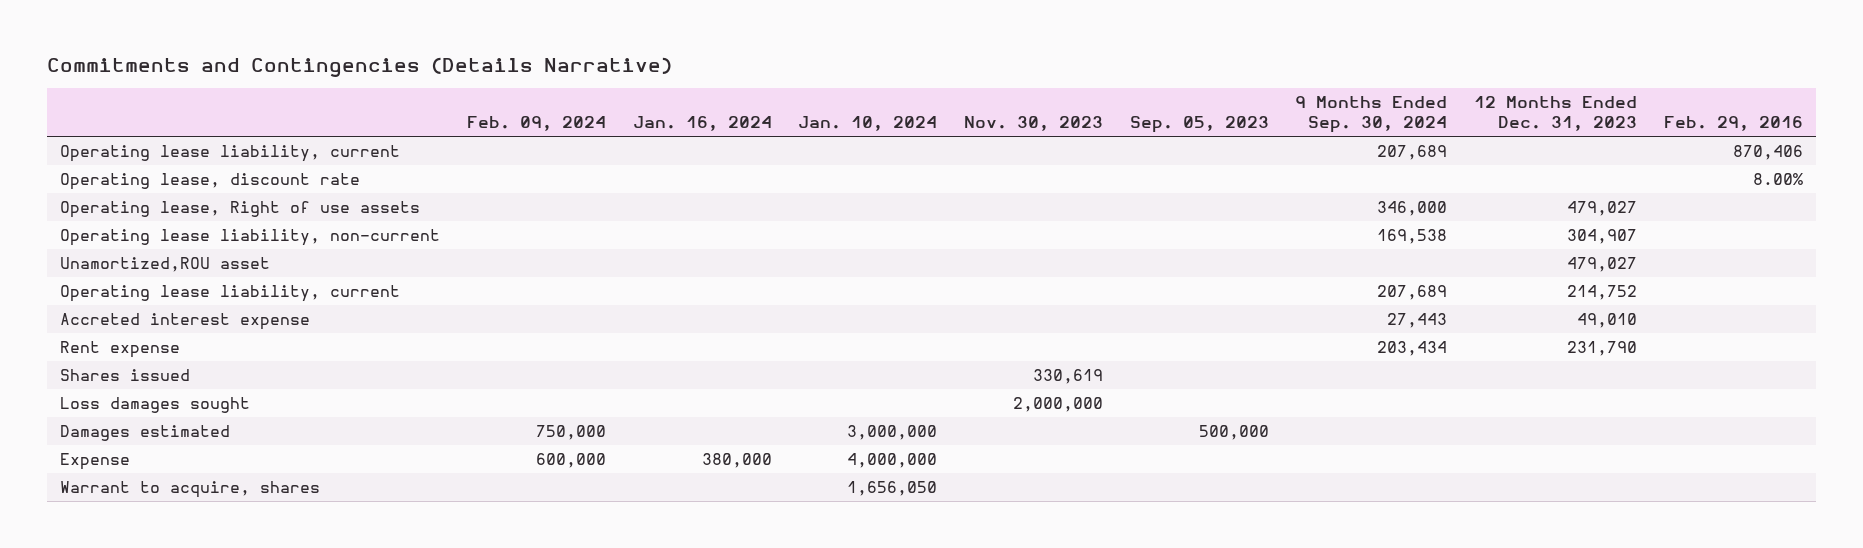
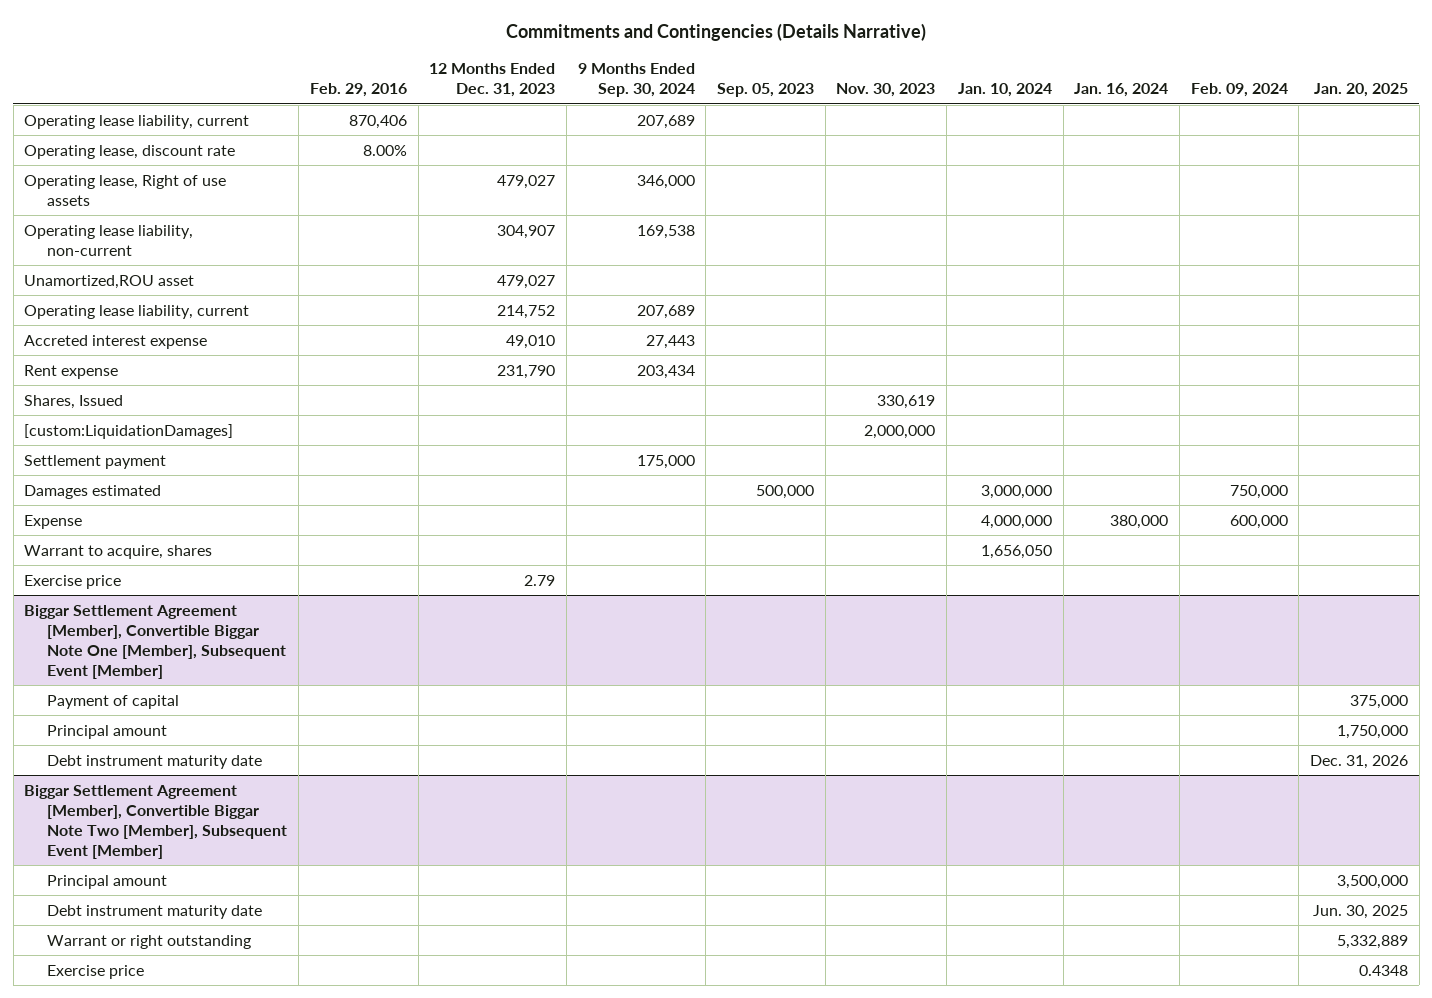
- | Feb. 09, 2024 | Jan. 16, 2024 | Jan. 10, 2024 | Nov. 30, 2023 | Sep. 05, 2023 | 9 Months Ended Sep. 30, 2024 | 12 Months Ended Dec. 31, 2023 | Feb. 29, 2016
+ | Feb. 29, 2016 | 12 Months Ended Dec. 31, 2023 | 9 Months Ended Sep. 30, 2024 | Sep. 05, 2023 | Nov. 30, 2023 | Jan. 10, 2024 | Jan. 16, 2024 | Feb. 09, 2024 | Jan. 20, 2025
- Shares issued | | | | 330,619 | | | |
- Loss damages sought | | | | 2,000,000 | | | |
+ Shares, Issued | | | | | 330,619 | | | |
+ [custom:LiquidationDamages] | | | | | 2,000,000 | | | |
+ Settlement payment | | | 175,000 | | | | | |
+ Exercise price | | 2.79 | | | | | | |
+ Biggar Settlement Agreement [Member], Convertible Biggar Note One [Member], Subsequent Event [Member]
+ Payment of capital | | | | | | | | | 375,000
+ Principal amount | | | | | | | | | 1,750,000
+ Debt instrument maturity date | | | | | | | | | Dec. 31, 2026
+ Biggar Settlement Agreement [Member], Convertible Biggar Note Two [Member], Subsequent Event [Member]
+ Principal amount | | | | | | | | | 3,500,000
+ Debt instrument maturity date | | | | | | | | | Jun. 30, 2025
+ Warrant or right outstanding | | | | | | | | | 5,332,889
+ Exercise price | | | | | | | | | 0.4348

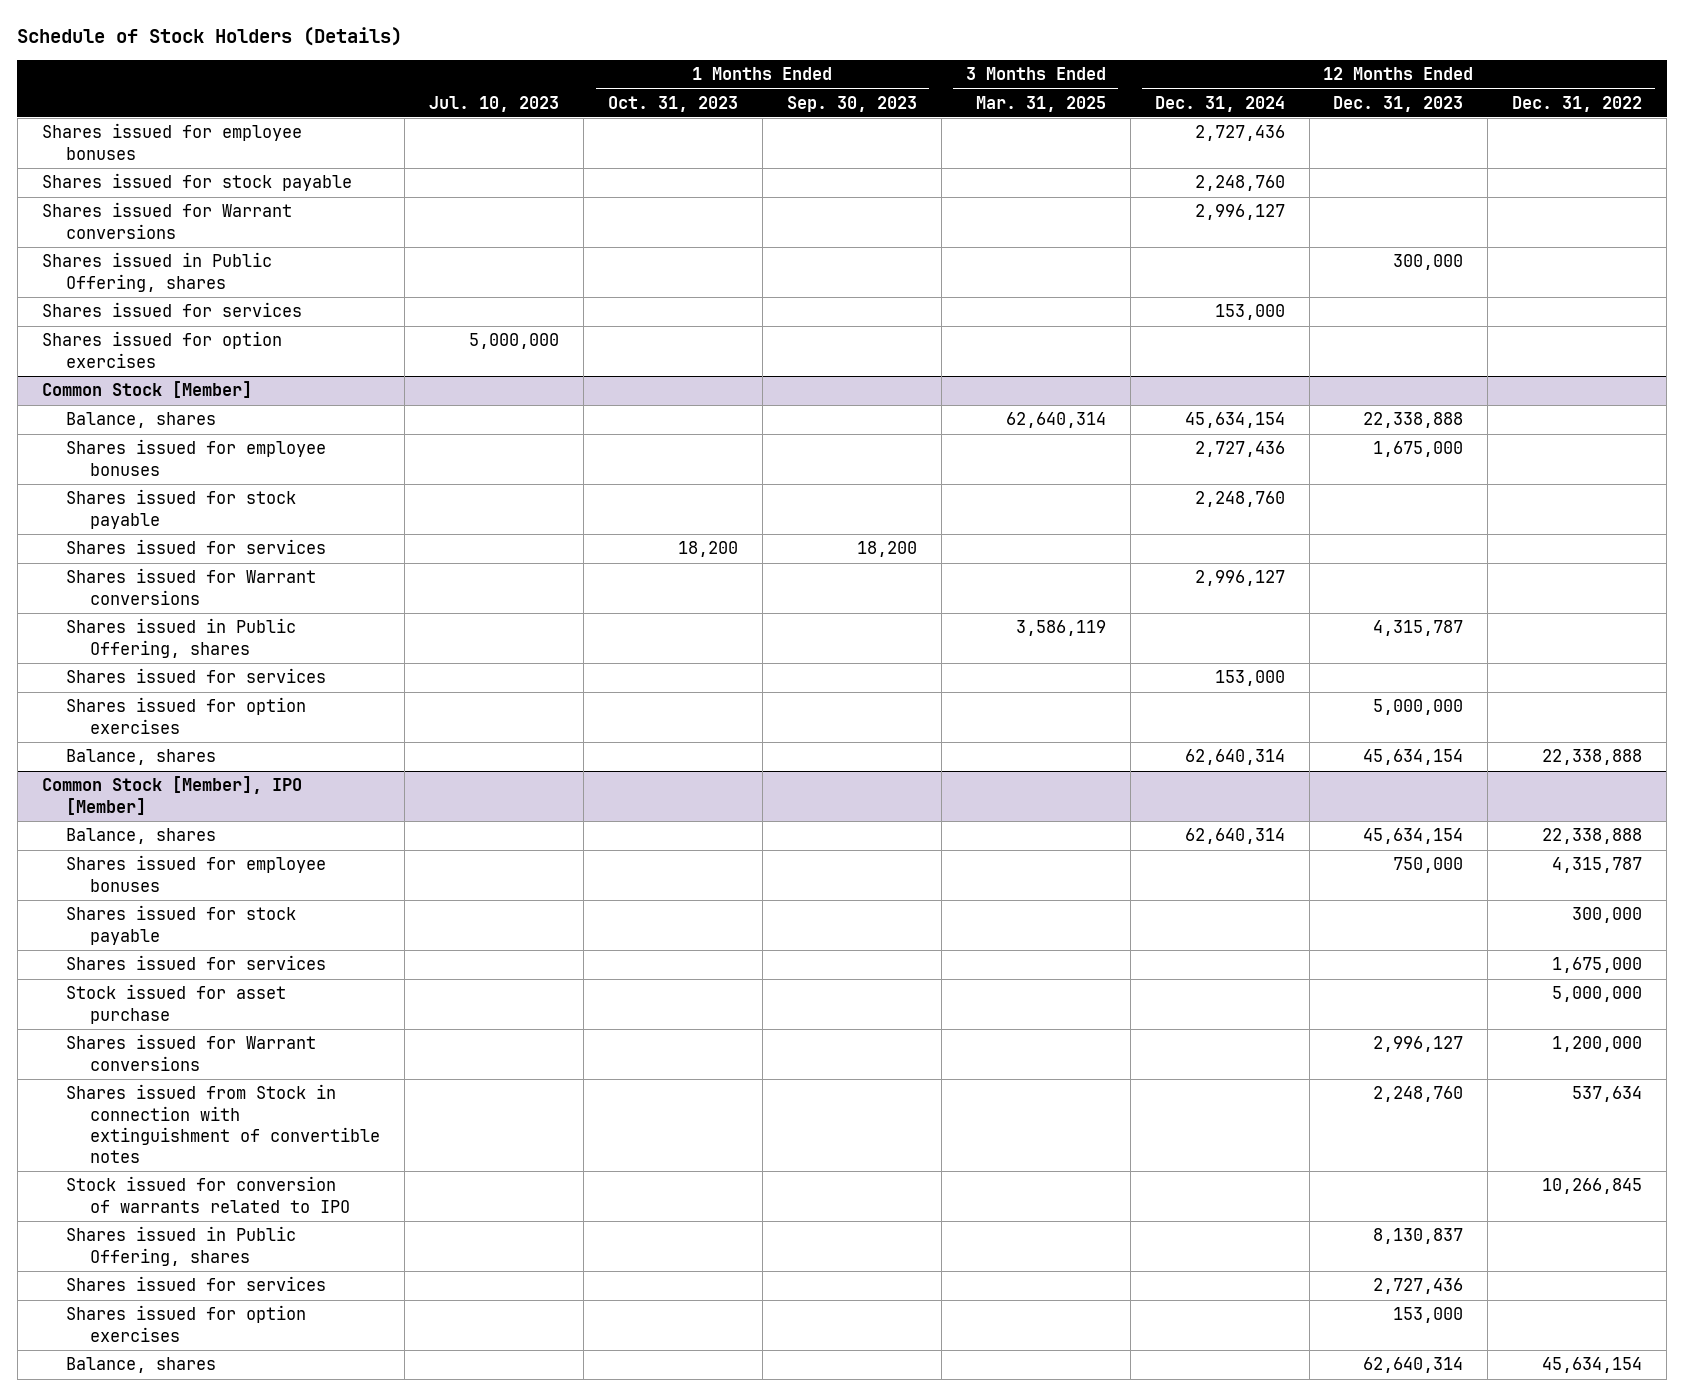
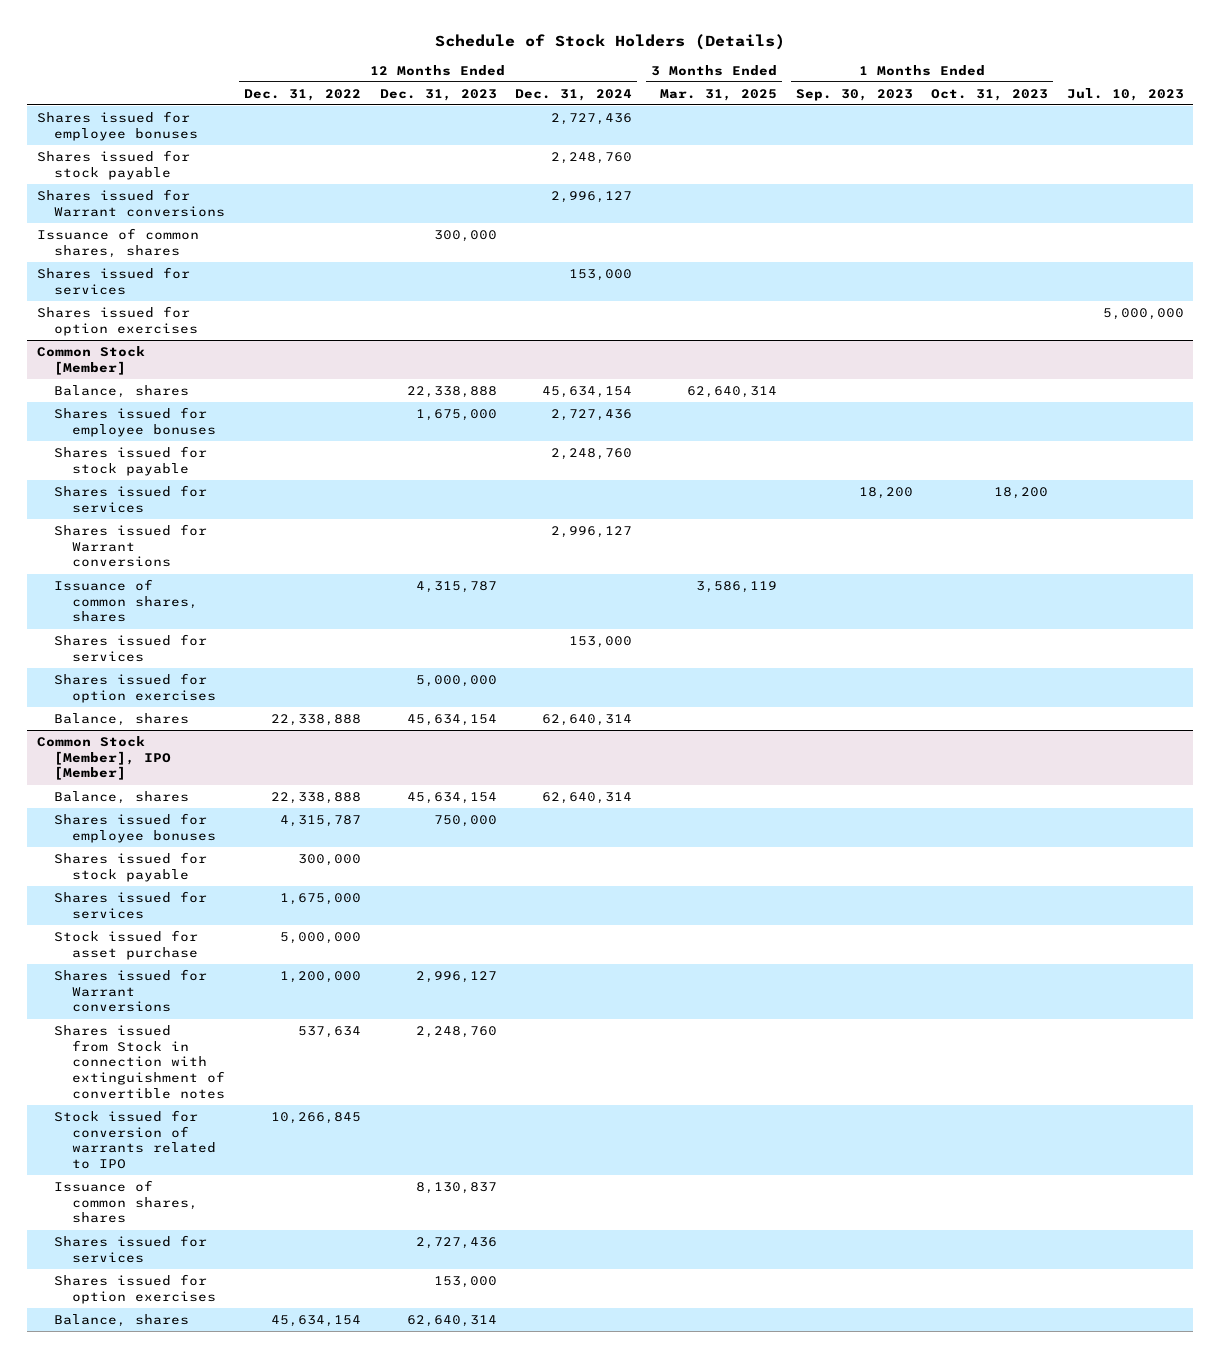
- | Jul. 10, 2023 | 1 Months Ended Oct. 31, 2023 | 1 Months Ended Sep. 30, 2023 | 3 Months Ended Mar. 31, 2025 | 12 Months Ended Dec. 31, 2024 | 12 Months Ended Dec. 31, 2023 | 12 Months Ended Dec. 31, 2022
+ | 12 Months Ended Dec. 31, 2022 | 12 Months Ended Dec. 31, 2023 | 12 Months Ended Dec. 31, 2024 | 3 Months Ended Mar. 31, 2025 | 1 Months Ended Sep. 30, 2023 | 1 Months Ended Oct. 31, 2023 | Jul. 10, 2023
- Shares issued in Public Offering, shares | | | | | | 300,000 |
+ Issuance of common shares, shares | | 300,000 | | | | |
@ Common Stock [Member]
- Shares issued in Public Offering, shares | | | | 3,586,119 | | 4,315,787 |
+ Issuance of common shares, shares | | 4,315,787 | | 3,586,119 | | |
@ Common Stock [Member], IPO [Member]
- Shares issued in Public Offering, shares | | | | | | 8,130,837 |
+ Issuance of common shares, shares | | 8,130,837 | | | | |

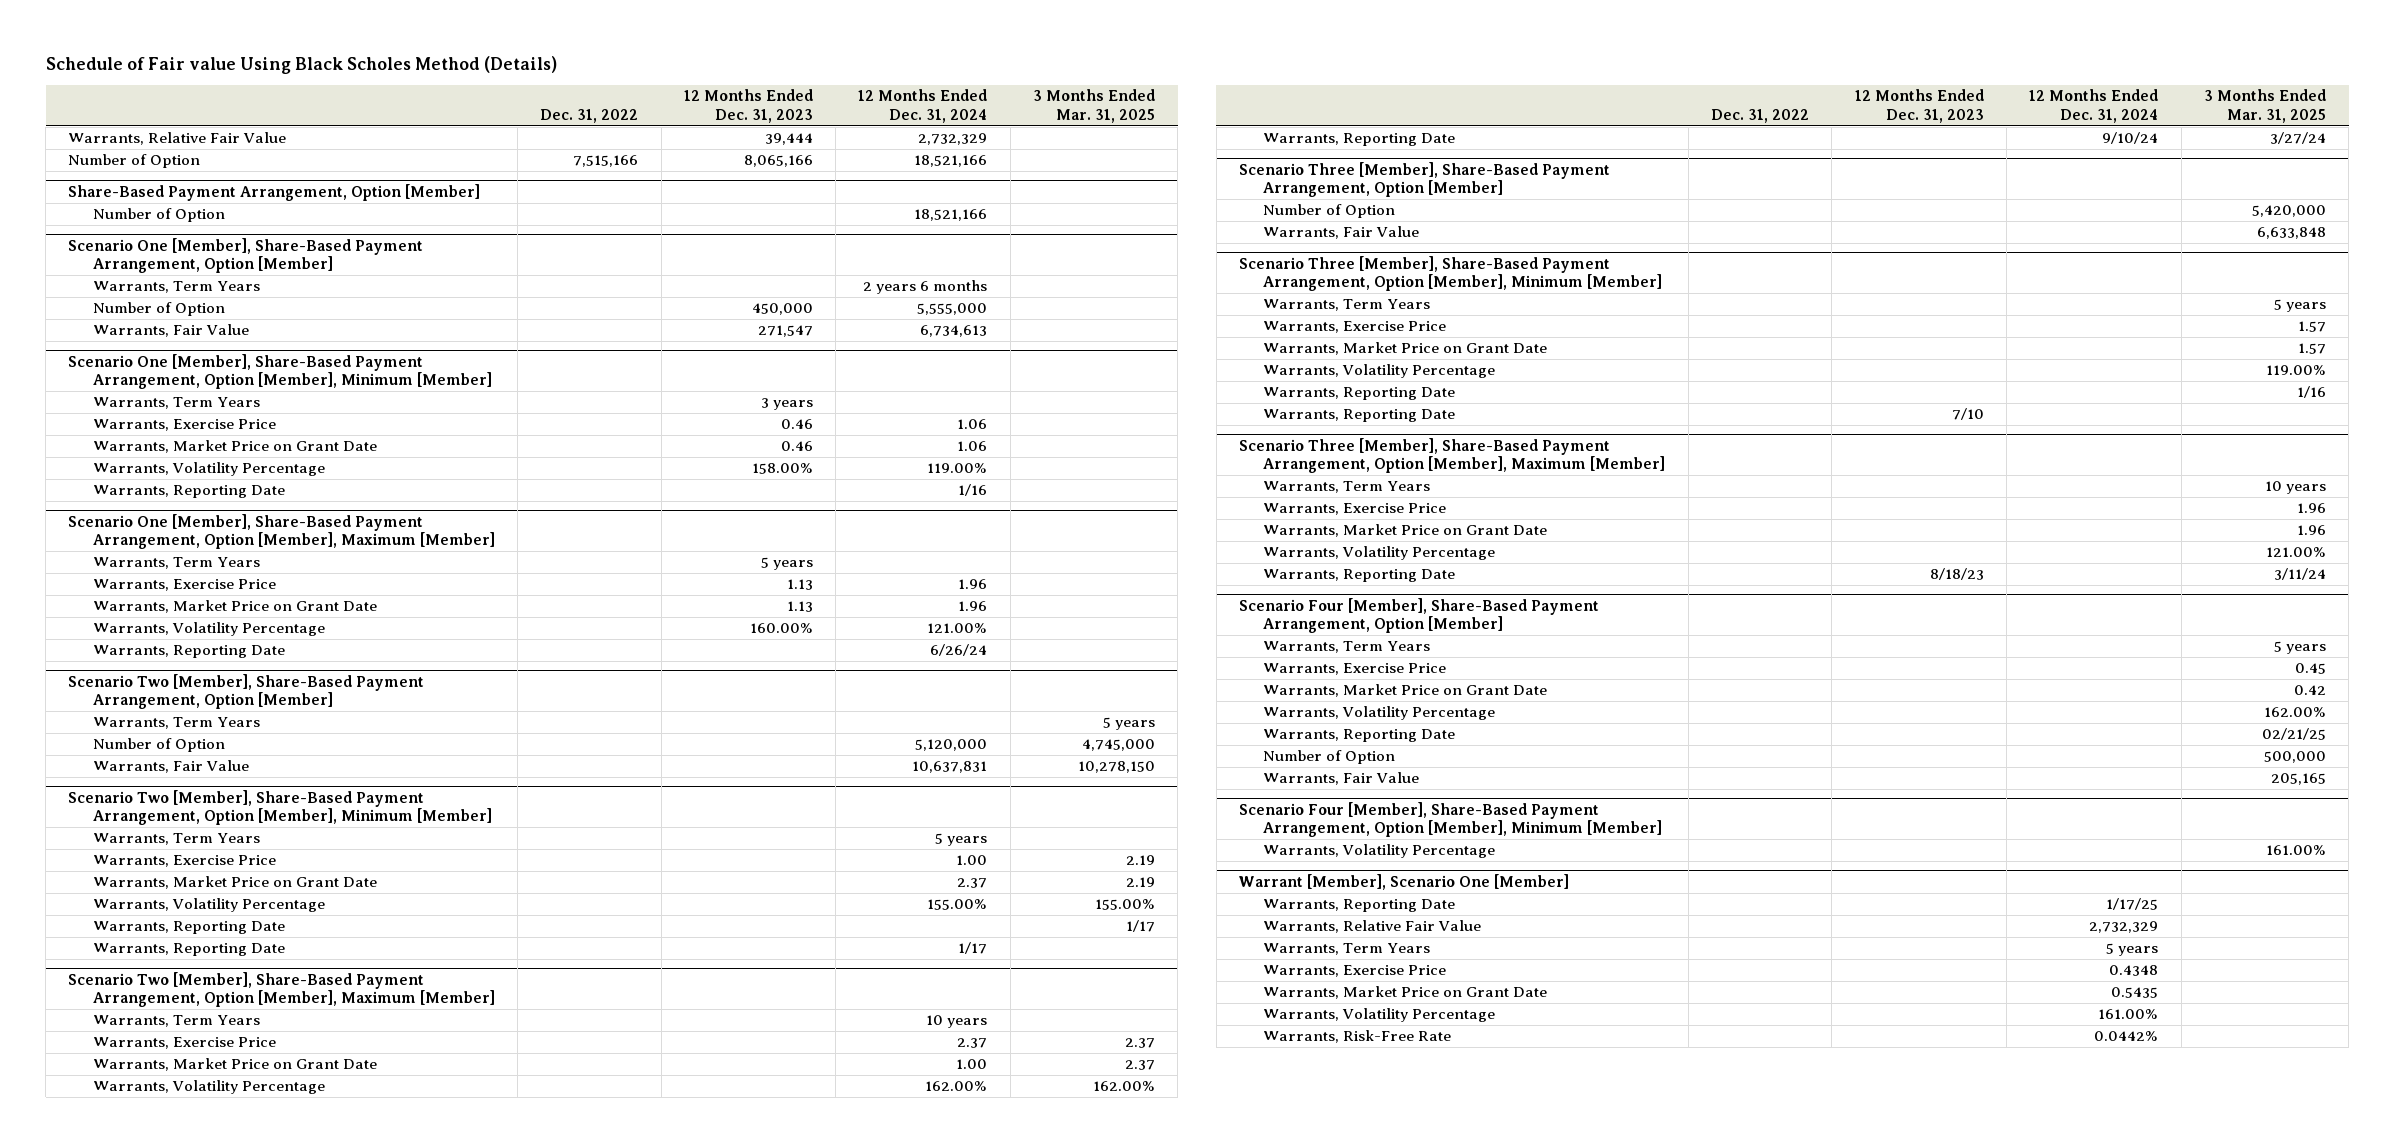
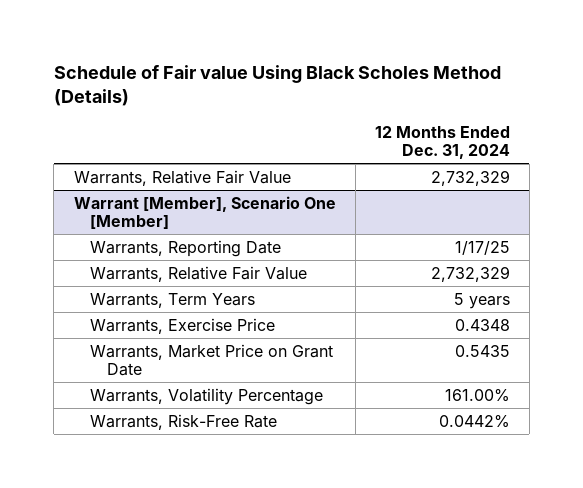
- | Dec. 31, 2022 | 12 Months Ended Dec. 31, 2023 | 12 Months Ended Dec. 31, 2024 | 3 Months Ended Mar. 31, 2025
+ | 12 Months Ended Dec. 31, 2024
- Number of Option | 7,515,166 | 8,065,166 | 18,521,166 |
- Share-Based Payment Arrangement, Option [Member]
- Number of Option | | | 18,521,166 |
- Scenario One [Member], Share-Based Payment Arrangement, Option [Member]
- Warrants, Term Years | | | 2 years 6 months |
- Number of Option | | 450,000 | 5,555,000 |
- Warrants, Fair Value | | 271,547 | 6,734,613 |
- Scenario One [Member], Share-Based Payment Arrangement, Option [Member], Minimum [Member]
- Warrants, Term Years | | 3 years | |
- Warrants, Exercise Price | | 0.46 | 1.06 |
- Warrants, Market Price on Grant Date | | 0.46 | 1.06 |
- Warrants, Volatility Percentage | | 158.00% | 119.00% |
- Warrants, Reporting Date | | | 1/16 |
- Scenario One [Member], Share-Based Payment Arrangement, Option [Member], Maximum [Member]
- Warrants, Term Years | | 5 years | |
- Warrants, Exercise Price | | 1.13 | 1.96 |
- Warrants, Market Price on Grant Date | | 1.13 | 1.96 |
- Warrants, Volatility Percentage | | 160.00% | 121.00% |
- Warrants, Reporting Date | | | 6/26/24 |
- Scenario Two [Member], Share-Based Payment Arrangement, Option [Member]
- Warrants, Term Years | | | | 5 years
- Number of Option | | | 5,120,000 | 4,745,000
- Warrants, Fair Value | | | 10,637,831 | 10,278,150
- Scenario Two [Member], Share-Based Payment Arrangement, Option [Member], Minimum [Member]
- Warrants, Term Years | | | 5 years |
- Warrants, Exercise Price | | | 1.00 | 2.19
- Warrants, Market Price on Grant Date | | | 2.37 | 2.19
- Warrants, Volatility Percentage | | | 155.00% | 155.00%
- Warrants, Reporting Date | | | | 1/17
- Warrants, Reporting Date | | | 1/17 |
- Scenario Two [Member], Share-Based Payment Arrangement, Option [Member], Maximum [Member]
- Warrants, Term Years | | | 10 years |
- Warrants, Exercise Price | | | 2.37 | 2.37
- Warrants, Market Price on Grant Date | | | 1.00 | 2.37
- Warrants, Volatility Percentage | | | 162.00% | 162.00%
- Warrants, Reporting Date | | | 9/10/24 | 3/27/24
- Scenario Three [Member], Share-Based Payment Arrangement, Option [Member]
- Number of Option | | | | 5,420,000
- Warrants, Fair Value | | | | 6,633,848
- Scenario Three [Member], Share-Based Payment Arrangement, Option [Member], Minimum [Member]
- Warrants, Term Years | | | | 5 years
- Warrants, Exercise Price | | | | 1.57
- Warrants, Market Price on Grant Date | | | | 1.57
- Warrants, Volatility Percentage | | | | 119.00%
- Warrants, Reporting Date | | | | 1/16
- Warrants, Reporting Date | | 7/10 | |
- Scenario Three [Member], Share-Based Payment Arrangement, Option [Member], Maximum [Member]
- Warrants, Term Years | | | | 10 years
- Warrants, Exercise Price | | | | 1.96
- Warrants, Market Price on Grant Date | | | | 1.96
- Warrants, Volatility Percentage | | | | 121.00%
- Warrants, Reporting Date | | 8/18/23 | | 3/11/24
- Scenario Four [Member], Share-Based Payment Arrangement, Option [Member]
- Warrants, Term Years | | | | 5 years
- Warrants, Exercise Price | | | | 0.45
- Warrants, Market Price on Grant Date | | | | 0.42
- Warrants, Volatility Percentage | | | | 162.00%
- Warrants, Reporting Date | | | | 02/21/25
- Number of Option | | | | 500,000
- Warrants, Fair Value | | | | 205,165
- Scenario Four [Member], Share-Based Payment Arrangement, Option [Member], Minimum [Member]
- Warrants, Volatility Percentage | | | | 161.00%

